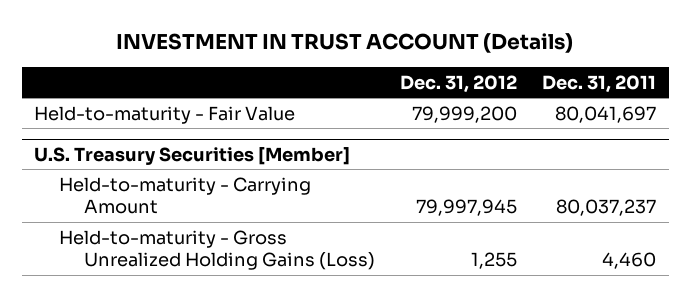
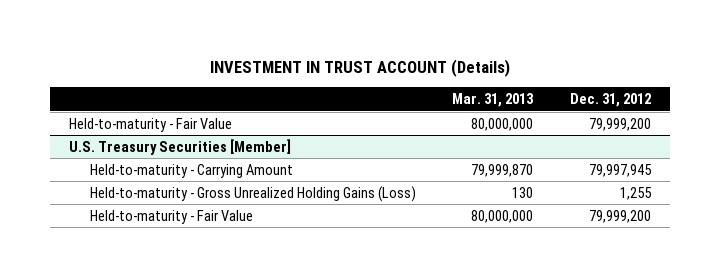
- | Dec. 31, 2012 | Dec. 31, 2011
+ | Mar. 31, 2013 | Dec. 31, 2012
@ U.S. Treasury Securities [Member]
+ Held-to-maturity - Fair Value | 80,000,000 | 79,999,200

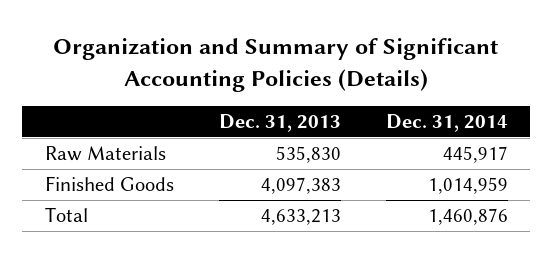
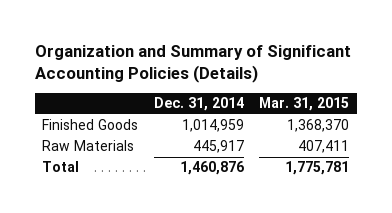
- | Dec. 31, 2013 | Dec. 31, 2014
+ | Dec. 31, 2014 | Mar. 31, 2015
moved down: Raw Materials | 445,917 | 407,411

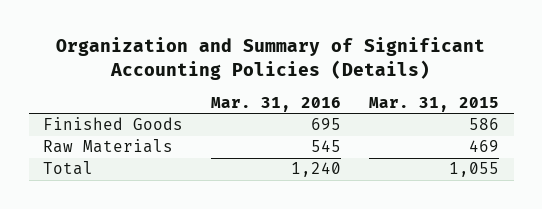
- | Dec. 31, 2014 | Mar. 31, 2015
+ | Mar. 31, 2016 | Mar. 31, 2015
- Finished Goods | 1,014,959 | 1,368,370
- Raw Materials | 445,917 | 407,411
- Total | 1,460,876 | 1,775,781
+ Finished Goods | 695 | 586
+ Raw Materials | 545 | 469
+ Total | 1,240 | 1,055

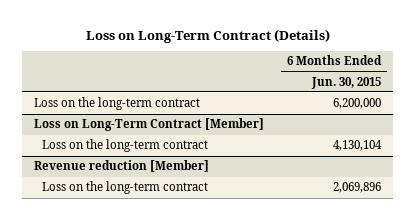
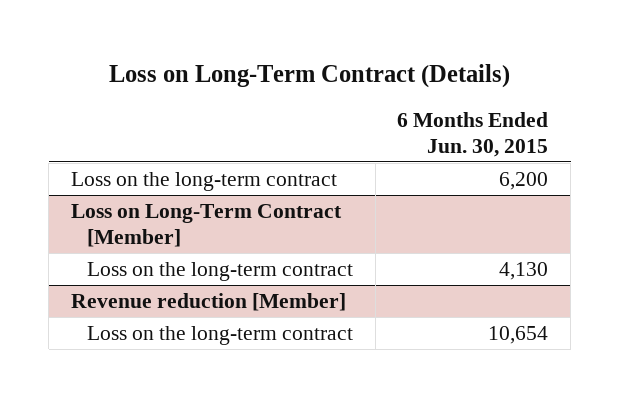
- Loss on the long-term contract | 6,200,000
+ Loss on the long-term contract | 6,200
@ Loss on Long-Term Contract [Member]
- Loss on the long-term contract | 4,130,104
+ Loss on the long-term contract | 4,130
@ Revenue reduction [Member]
- Loss on the long-term contract | 2,069,896
+ Loss on the long-term contract | 10,654

